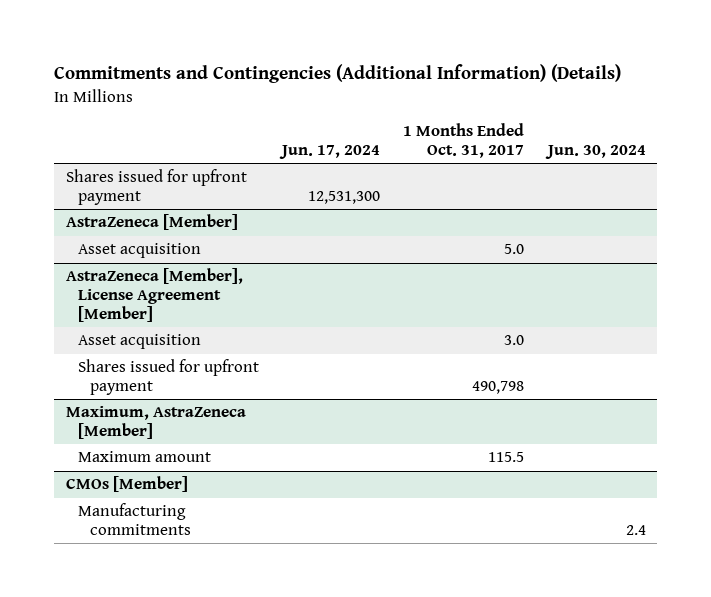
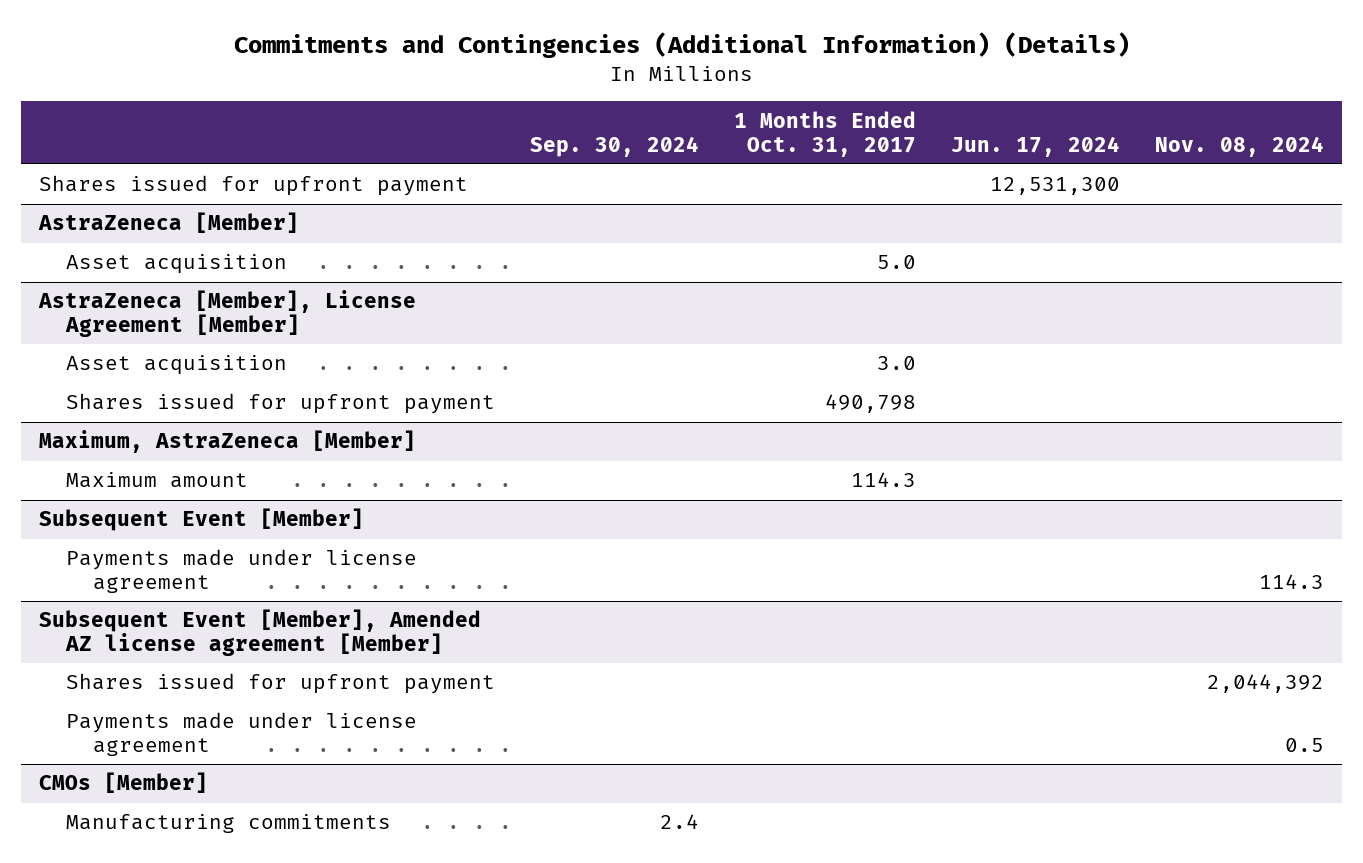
- | Jun. 17, 2024 | 1 Months Ended Oct. 31, 2017 | Jun. 30, 2024
+ | Sep. 30, 2024 | 1 Months Ended Oct. 31, 2017 | Jun. 17, 2024 | Nov. 08, 2024
@ Maximum, AstraZeneca [Member]
- Maximum amount | | 115.5 |
+ Maximum amount | | 114.3 | |
+ Subsequent Event [Member]
+ Payments made under license agreement | | | | 114.3
+ Subsequent Event [Member], Amended AZ license agreement [Member]
+ Shares issued for upfront payment | | | | 2,044,392
+ Payments made under license agreement | | | | 0.5

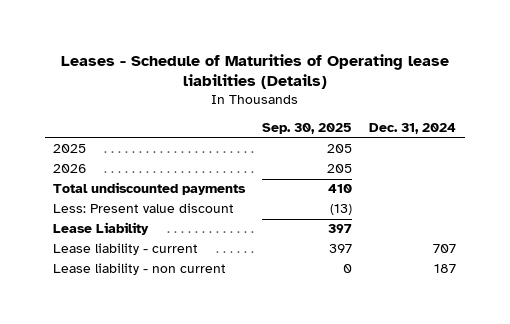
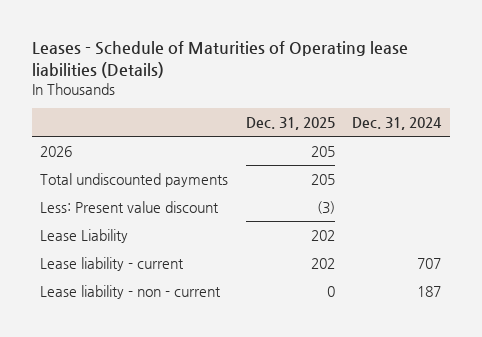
- | Sep. 30, 2025 | Dec. 31, 2024
+ | Dec. 31, 2025 | Dec. 31, 2024
- 2025 | 205 |
- Lease liability - non current | 0 | 187
+ Lease liability - non - current | 0 | 187

